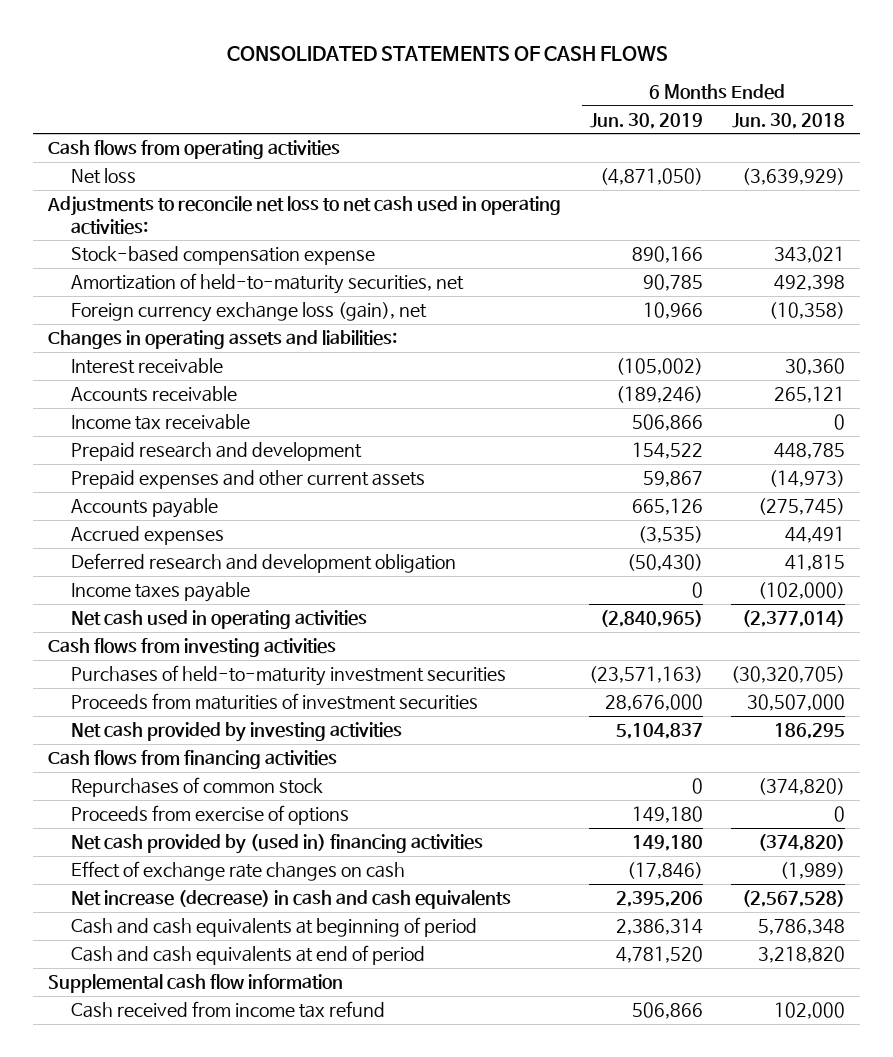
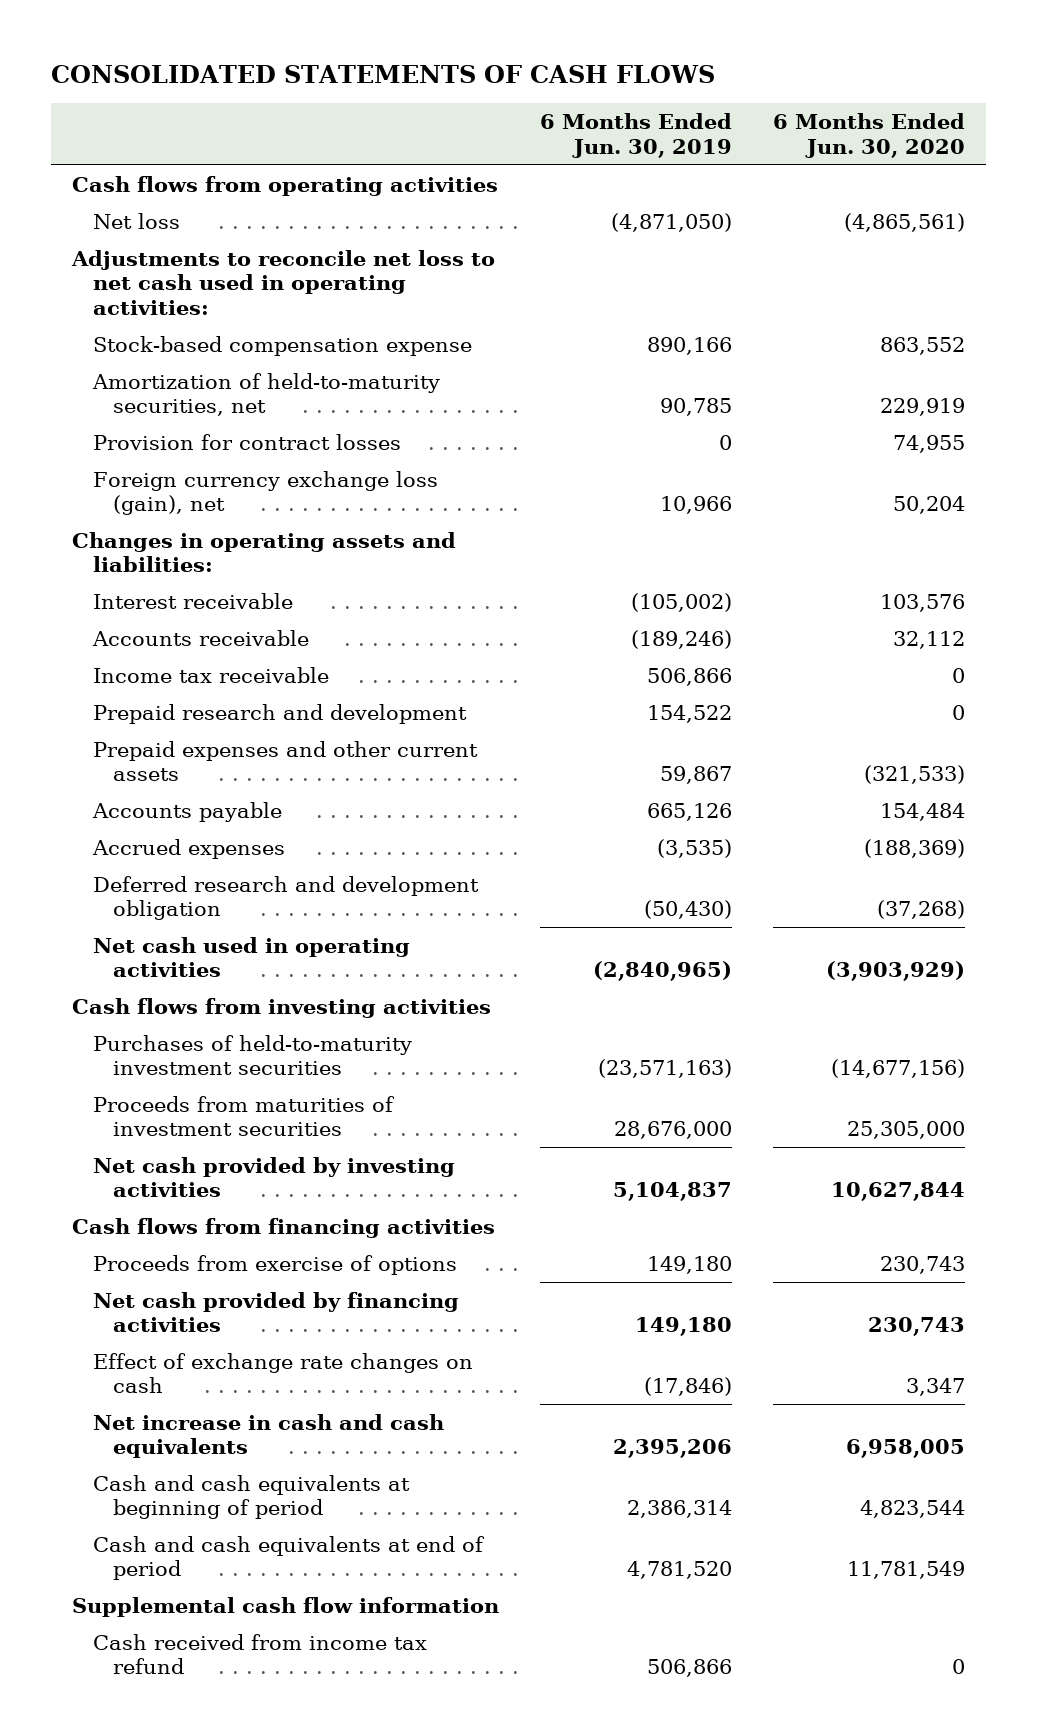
- | 6 Months Ended Jun. 30, 2019 | 6 Months Ended Jun. 30, 2018
+ | 6 Months Ended Jun. 30, 2019 | 6 Months Ended Jun. 30, 2020
+ Provision for contract losses | 0 | 74,955
- Income taxes payable | 0 | (102,000)
- Repurchases of common stock | 0 | (374,820)
- Net cash provided by (used in) financing activities | 149,180 | (374,820)
+ Net cash provided by financing activities | 149,180 | 230,743
- Net increase (decrease) in cash and cash equivalents | 2,395,206 | (2,567,528)
+ Net increase in cash and cash equivalents | 2,395,206 | 6,958,005

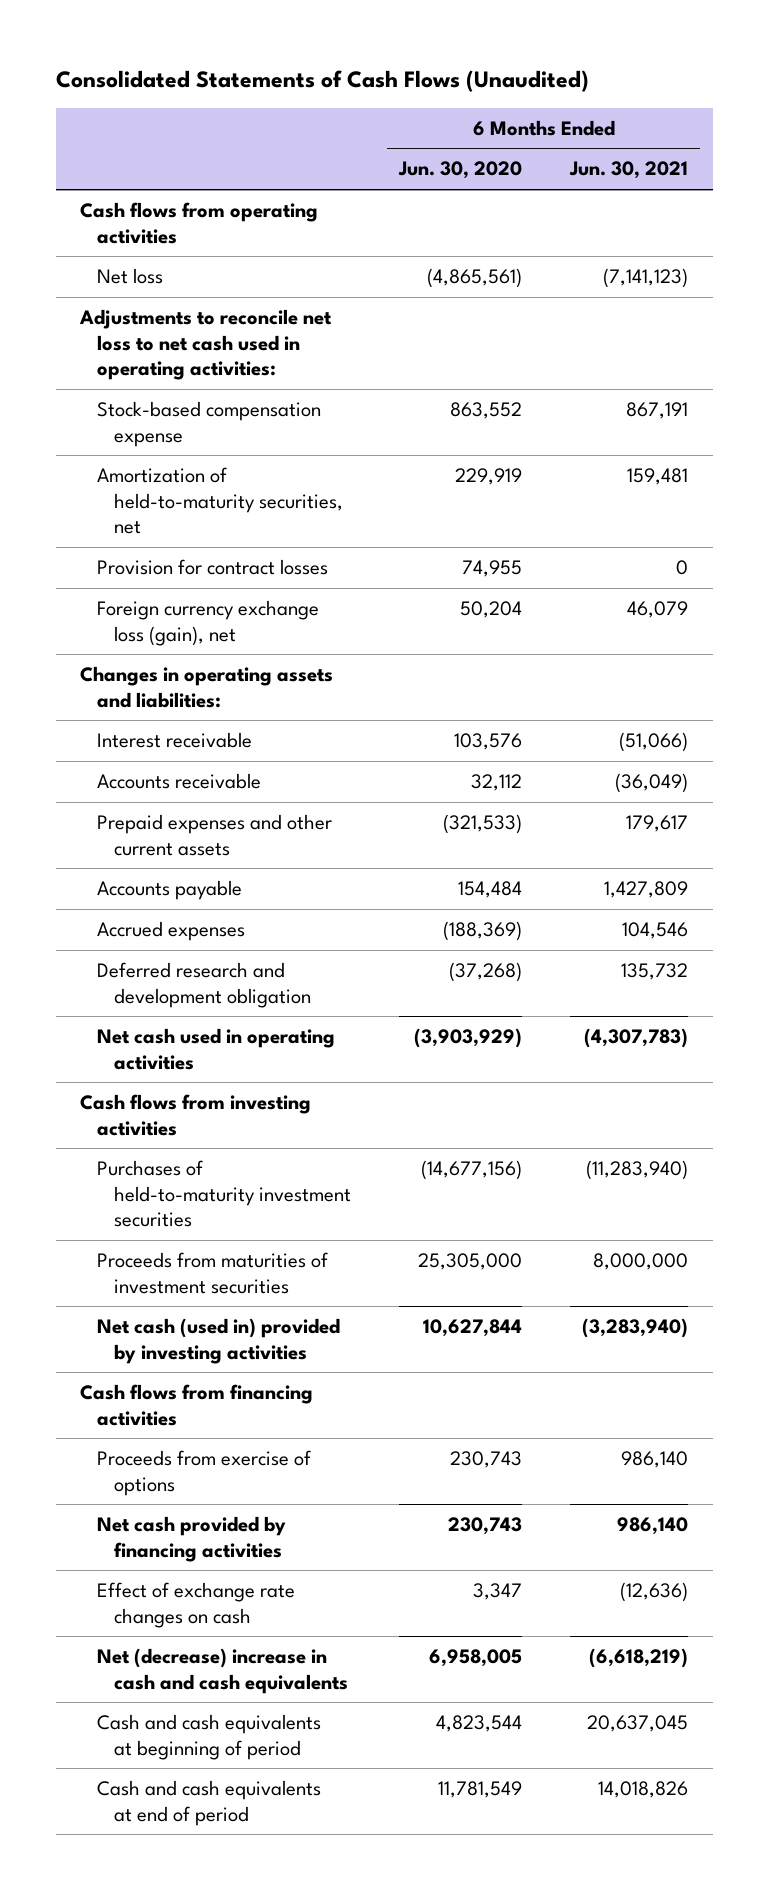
- CONSOLIDATED STATEMENTS OF CASH FLOWS
+ Consolidated Statements of Cash Flows (Unaudited)
- | 6 Months Ended Jun. 30, 2019 | 6 Months Ended Jun. 30, 2020
+ | 6 Months Ended Jun. 30, 2020 | 6 Months Ended Jun. 30, 2021
- Income tax receivable | 506,866 | 0
- Prepaid research and development | 154,522 | 0
- Net cash provided by investing activities | 5,104,837 | 10,627,844
+ Net cash (used in) provided by investing activities | 10,627,844 | (3,283,940)
- Net increase in cash and cash equivalents | 2,395,206 | 6,958,005
+ Net (decrease) increase in cash and cash equivalents | 6,958,005 | (6,618,219)
- Supplemental cash flow information
- Cash received from income tax refund | 506,866 | 0

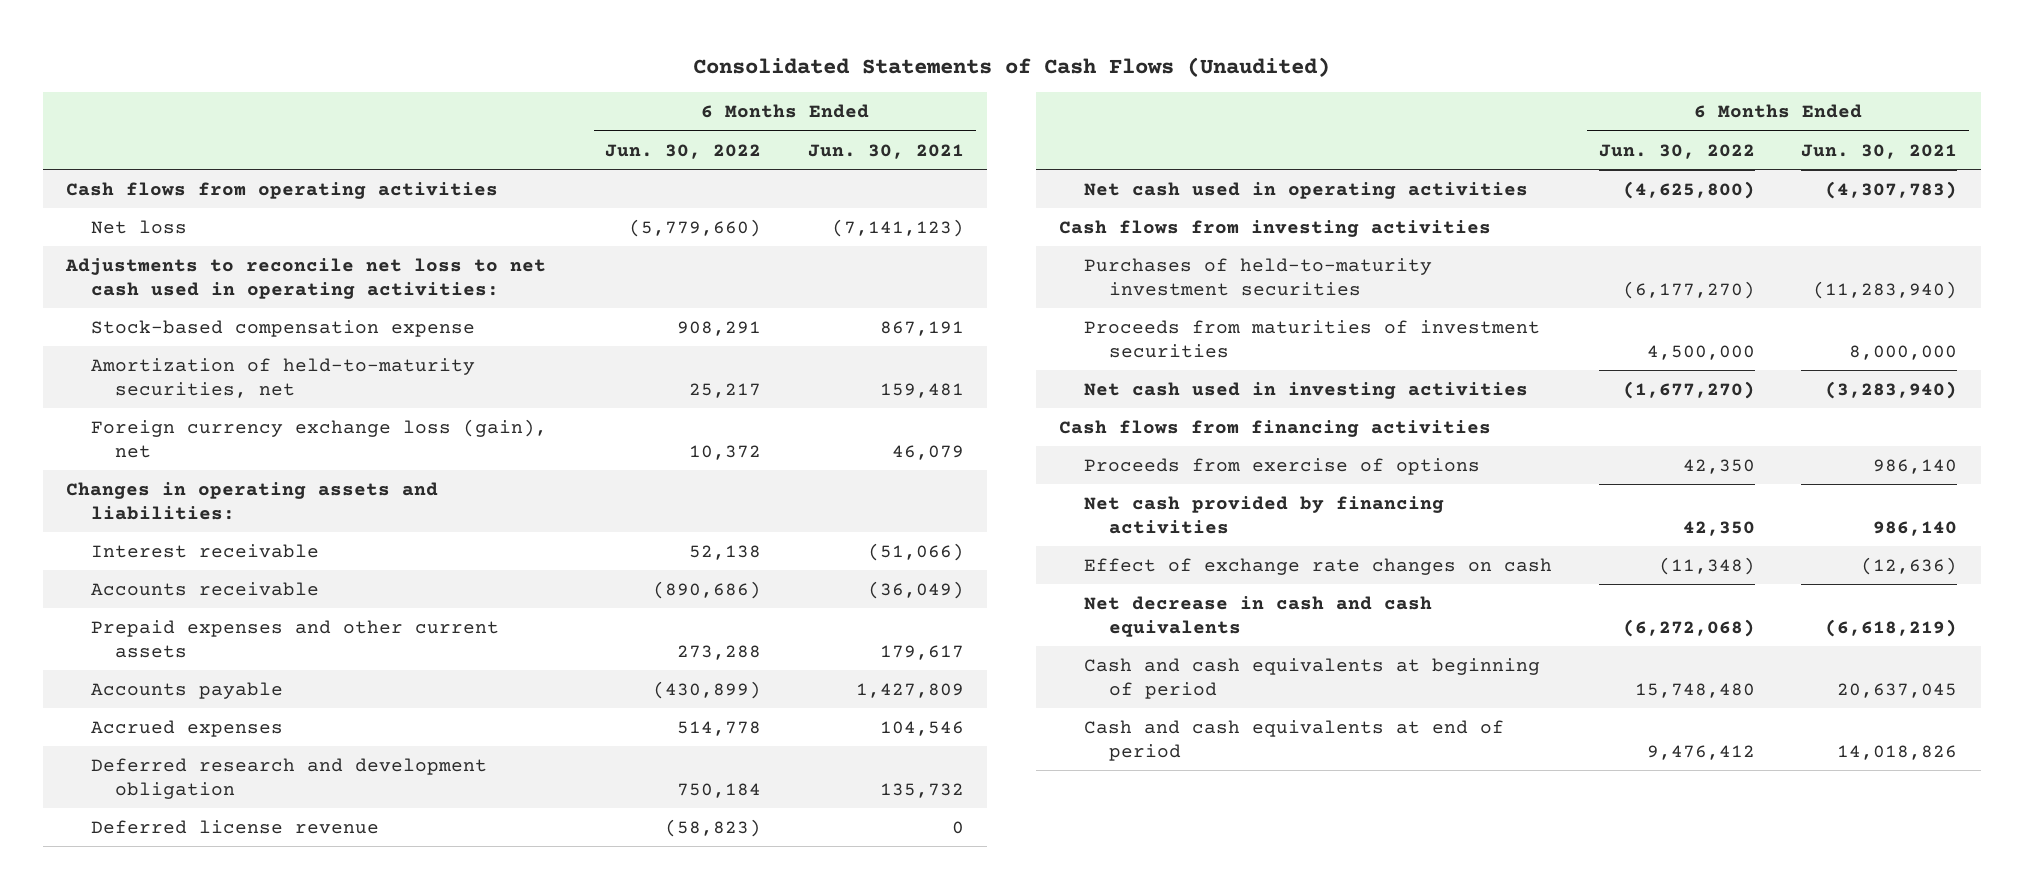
- | 6 Months Ended Jun. 30, 2020 | 6 Months Ended Jun. 30, 2021
+ | 6 Months Ended Jun. 30, 2022 | 6 Months Ended Jun. 30, 2021
- Provision for contract losses | 74,955 | 0
+ Deferred license revenue | (58,823) | 0
- Net cash (used in) provided by investing activities | 10,627,844 | (3,283,940)
+ Net cash used in investing activities | (1,677,270) | (3,283,940)
- Net (decrease) increase in cash and cash equivalents | 6,958,005 | (6,618,219)
+ Net decrease in cash and cash equivalents | (6,272,068) | (6,618,219)

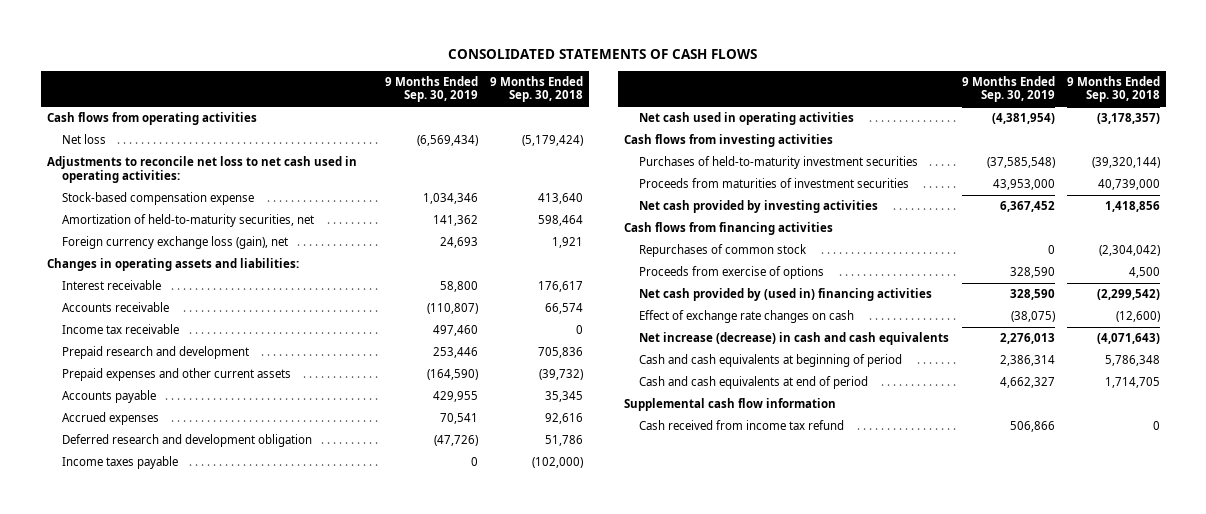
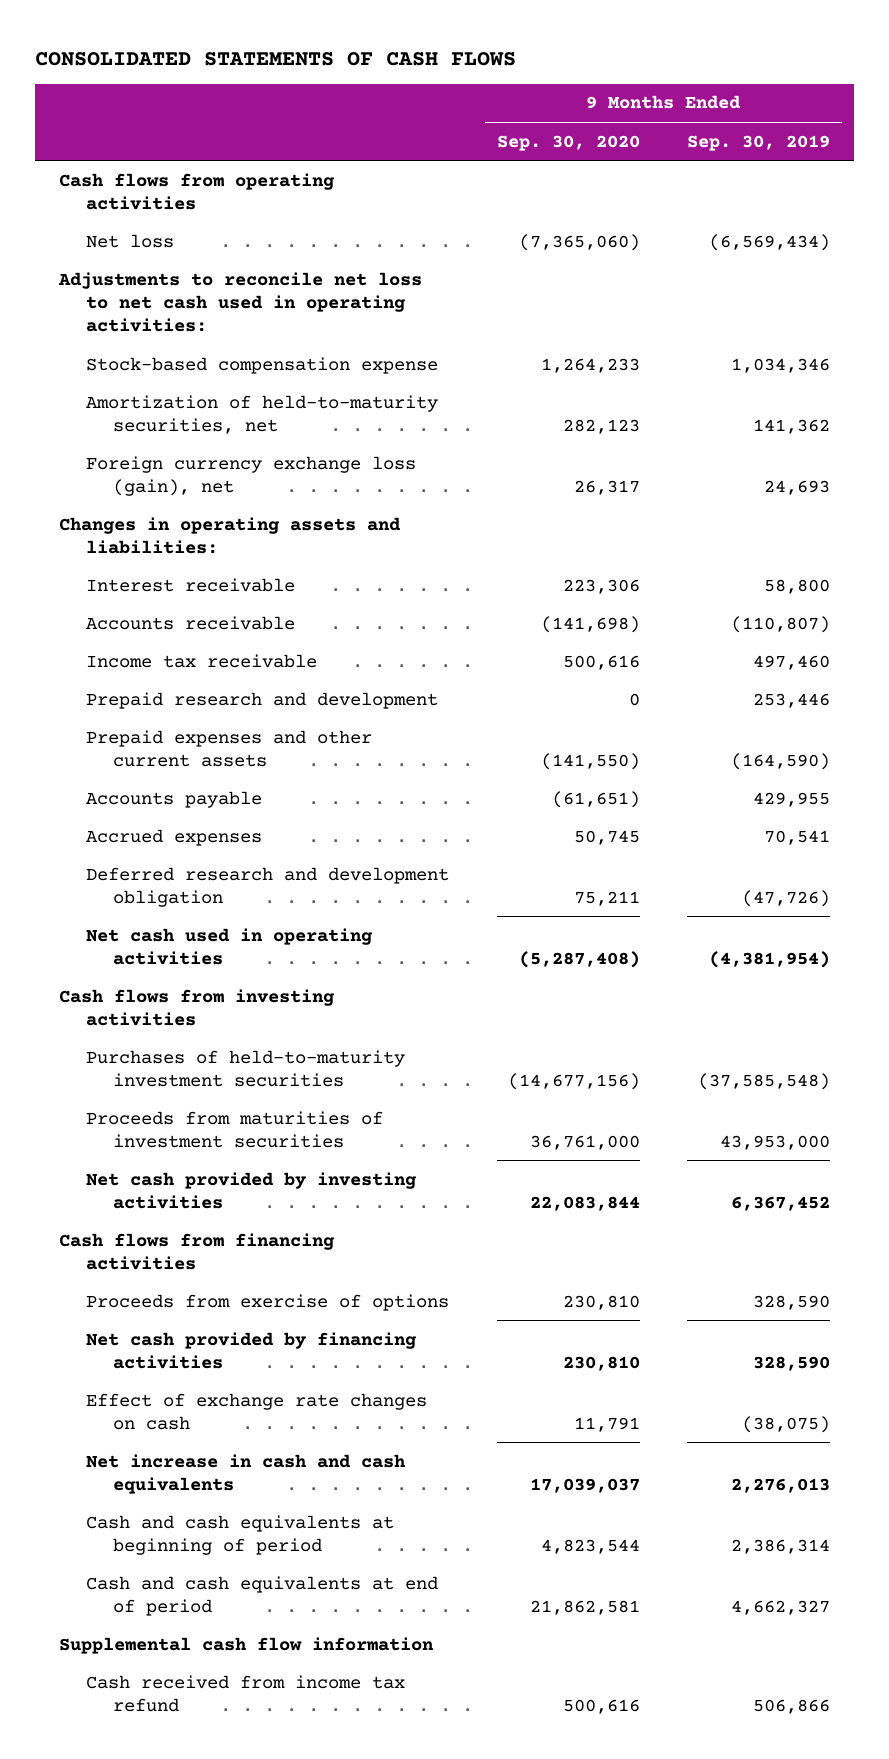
- | 9 Months Ended Sep. 30, 2019 | 9 Months Ended Sep. 30, 2018
+ | 9 Months Ended Sep. 30, 2020 | 9 Months Ended Sep. 30, 2019
- Income taxes payable | 0 | (102,000)
- Repurchases of common stock | 0 | (2,304,042)
- Net cash provided by (used in) financing activities | 328,590 | (2,299,542)
+ Net cash provided by financing activities | 230,810 | 328,590
- Net increase (decrease) in cash and cash equivalents | 2,276,013 | (4,071,643)
+ Net increase in cash and cash equivalents | 17,039,037 | 2,276,013

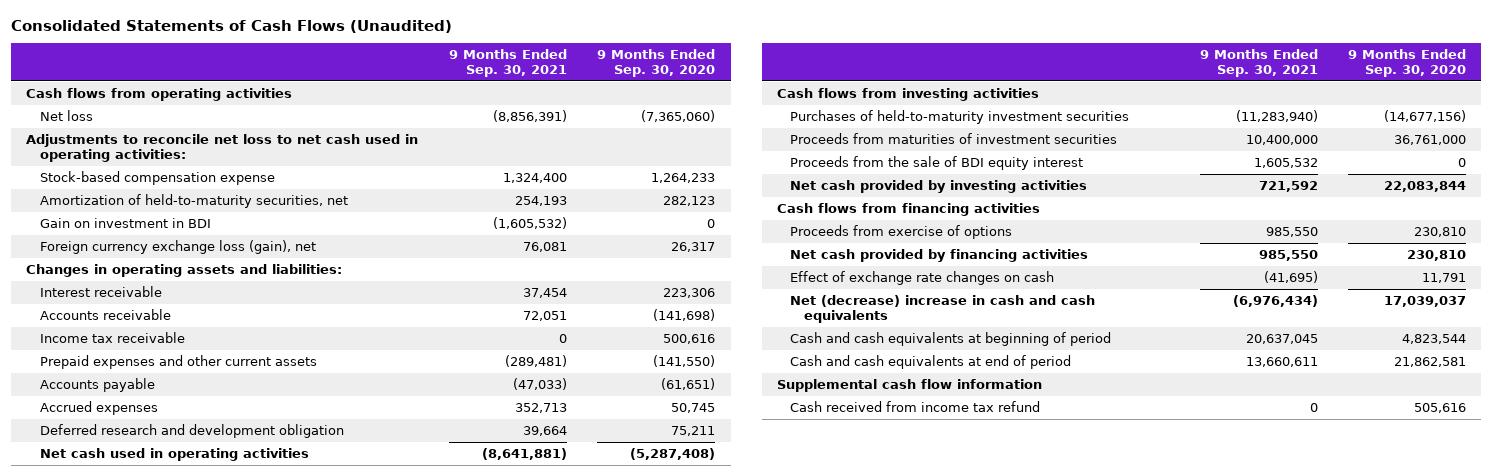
- CONSOLIDATED STATEMENTS OF CASH FLOWS
+ Consolidated Statements of Cash Flows (Unaudited)
- | 9 Months Ended Sep. 30, 2020 | 9 Months Ended Sep. 30, 2019
+ | 9 Months Ended Sep. 30, 2021 | 9 Months Ended Sep. 30, 2020
+ Gain on investment in BDI | (1,605,532) | 0
- Prepaid research and development | 0 | 253,446
+ Proceeds from the sale of BDI equity interest | 1,605,532 | 0
- Net increase in cash and cash equivalents | 17,039,037 | 2,276,013
+ Net (decrease) increase in cash and cash equivalents | (6,976,434) | 17,039,037
- Cash received from income tax refund | 500,616 | 506,866
+ Cash received from income tax refund | 0 | 505,616

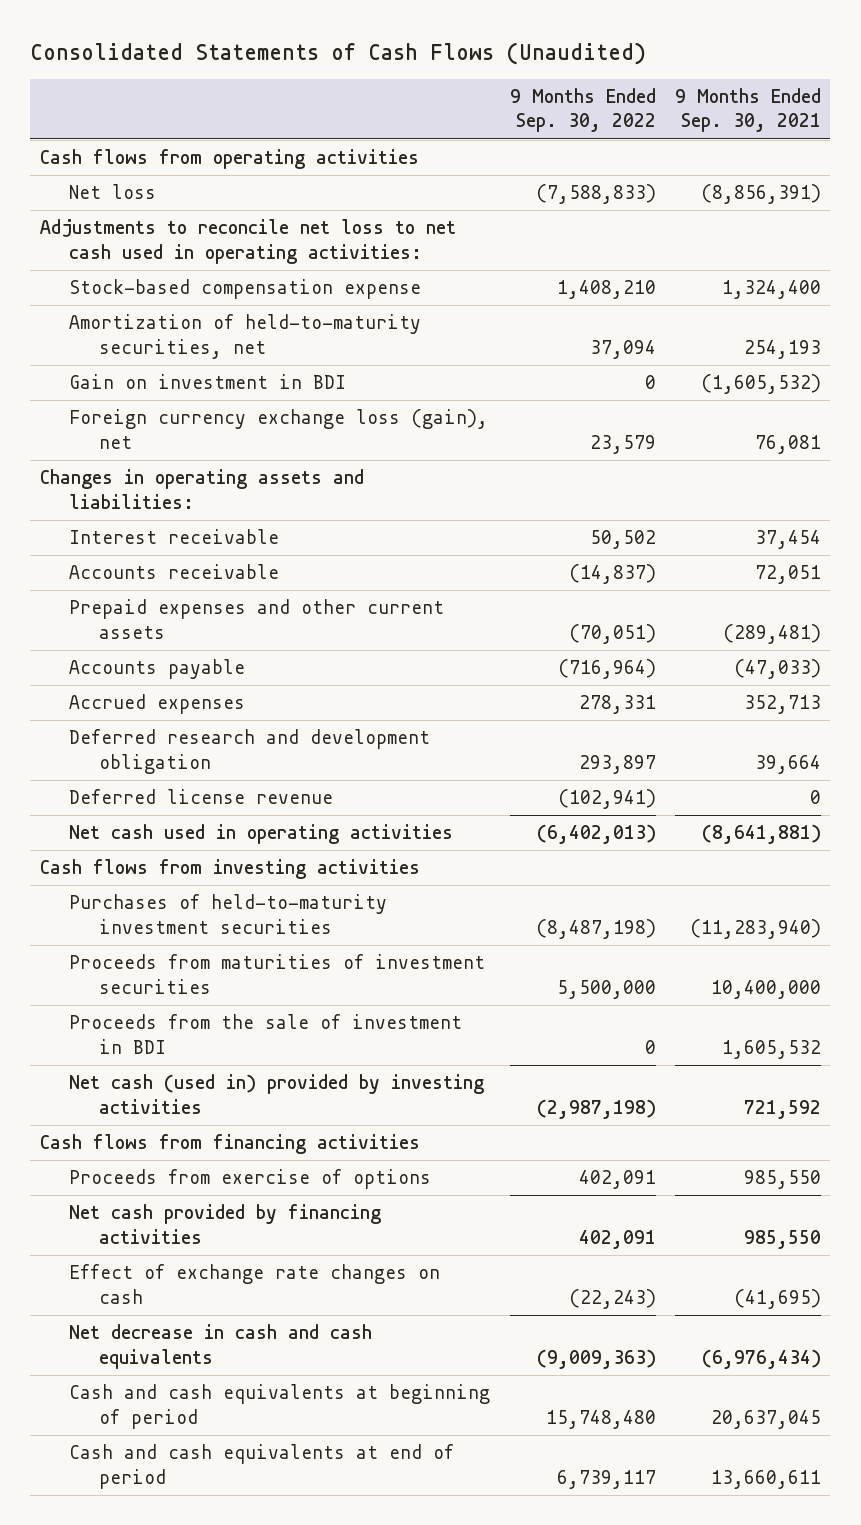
- | 9 Months Ended Sep. 30, 2021 | 9 Months Ended Sep. 30, 2020
+ | 9 Months Ended Sep. 30, 2022 | 9 Months Ended Sep. 30, 2021
- Income tax receivable | 0 | 500,616
+ Deferred license revenue | (102,941) | 0
- Proceeds from the sale of BDI equity interest | 1,605,532 | 0
- Net cash provided by investing activities | 721,592 | 22,083,844
+ Proceeds from the sale of investment in BDI | 0 | 1,605,532
+ Net cash (used in) provided by investing activities | (2,987,198) | 721,592
- Net (decrease) increase in cash and cash equivalents | (6,976,434) | 17,039,037
+ Net decrease in cash and cash equivalents | (9,009,363) | (6,976,434)
- Supplemental cash flow information
- Cash received from income tax refund | 0 | 505,616

